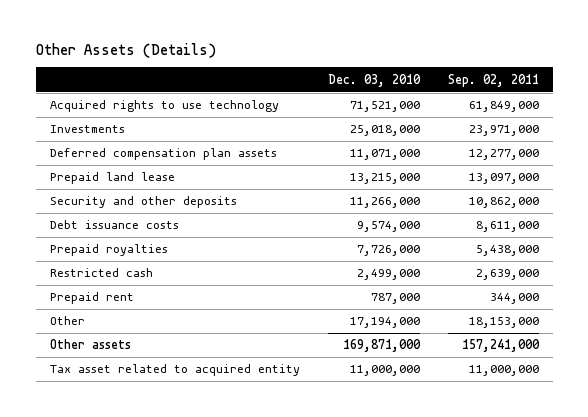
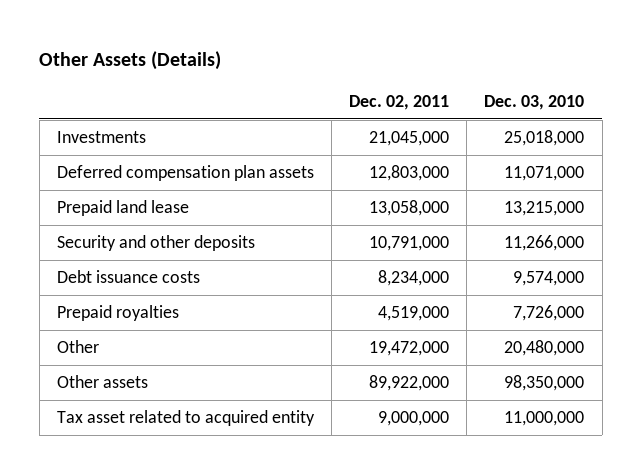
- | Dec. 03, 2010 | Sep. 02, 2011
+ | Dec. 02, 2011 | Dec. 03, 2010
- Acquired rights to use technology | 71,521,000 | 61,849,000
- Restricted cash | 2,499,000 | 2,639,000
- Prepaid rent | 787,000 | 344,000
- Other | 17,194,000 | 18,153,000
- Other assets | 169,871,000 | 157,241,000
+ Other | 19,472,000 | 20,480,000
+ Other assets | 89,922,000 | 98,350,000

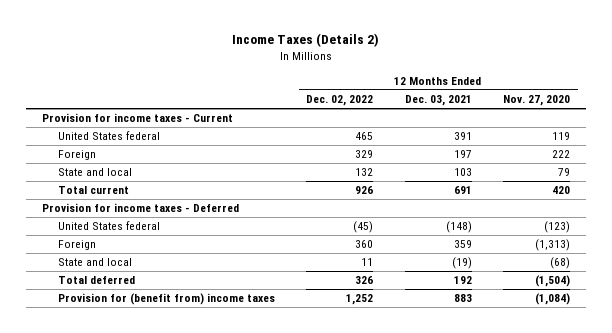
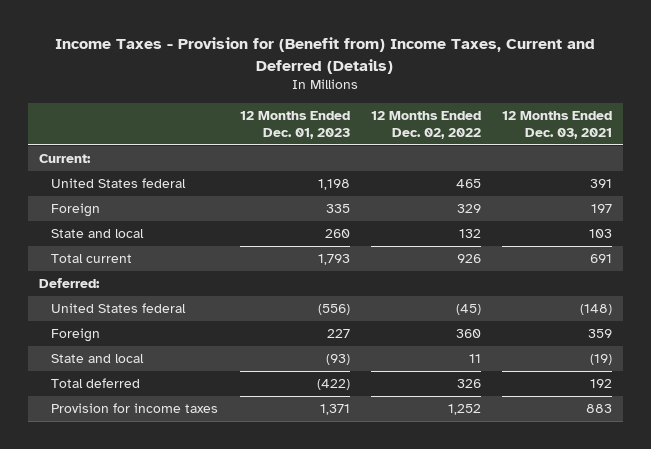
- Income Taxes (Details 2)
+ Income Taxes - Provision for (Benefit from) Income Taxes, Current and Deferred (Details)
- | 12 Months Ended Dec. 02, 2022 | 12 Months Ended Dec. 03, 2021 | 12 Months Ended Nov. 27, 2020
+ | 12 Months Ended Dec. 01, 2023 | 12 Months Ended Dec. 02, 2022 | 12 Months Ended Dec. 03, 2021
- Provision for income taxes - Current
+ Current:
- Provision for income taxes - Deferred
+ Deferred:
- Provision for (benefit from) income taxes | 1,252 | 883 | (1,084)
+ Provision for income taxes | 1,371 | 1,252 | 883

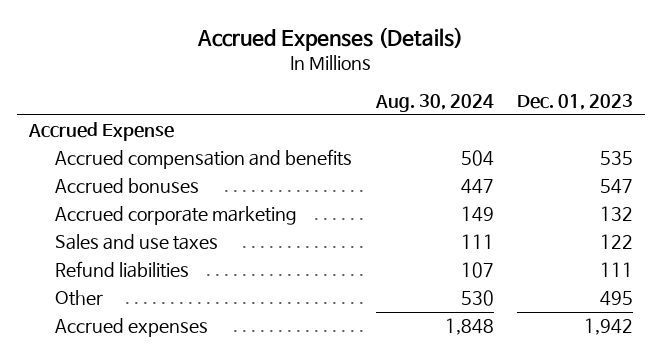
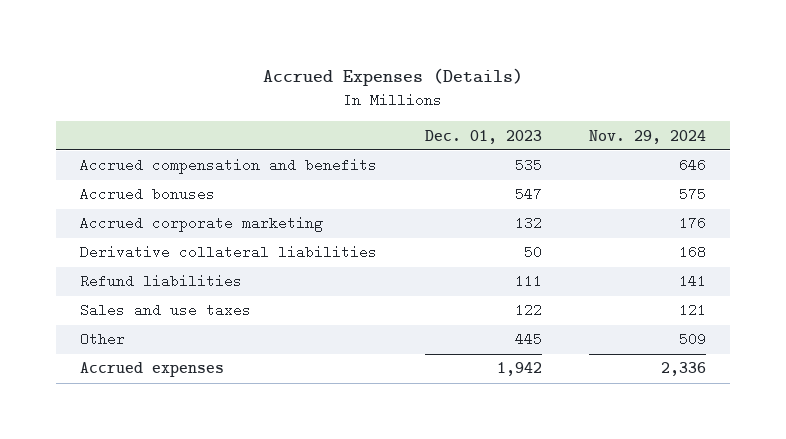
- | Aug. 30, 2024 | Dec. 01, 2023
+ | Dec. 01, 2023 | Nov. 29, 2024
- Accrued Expense
+ Derivative collateral liabilities | 50 | 168
- Other | 530 | 495
moved down: Sales and use taxes | 122 | 121
+ Other | 445 | 509

